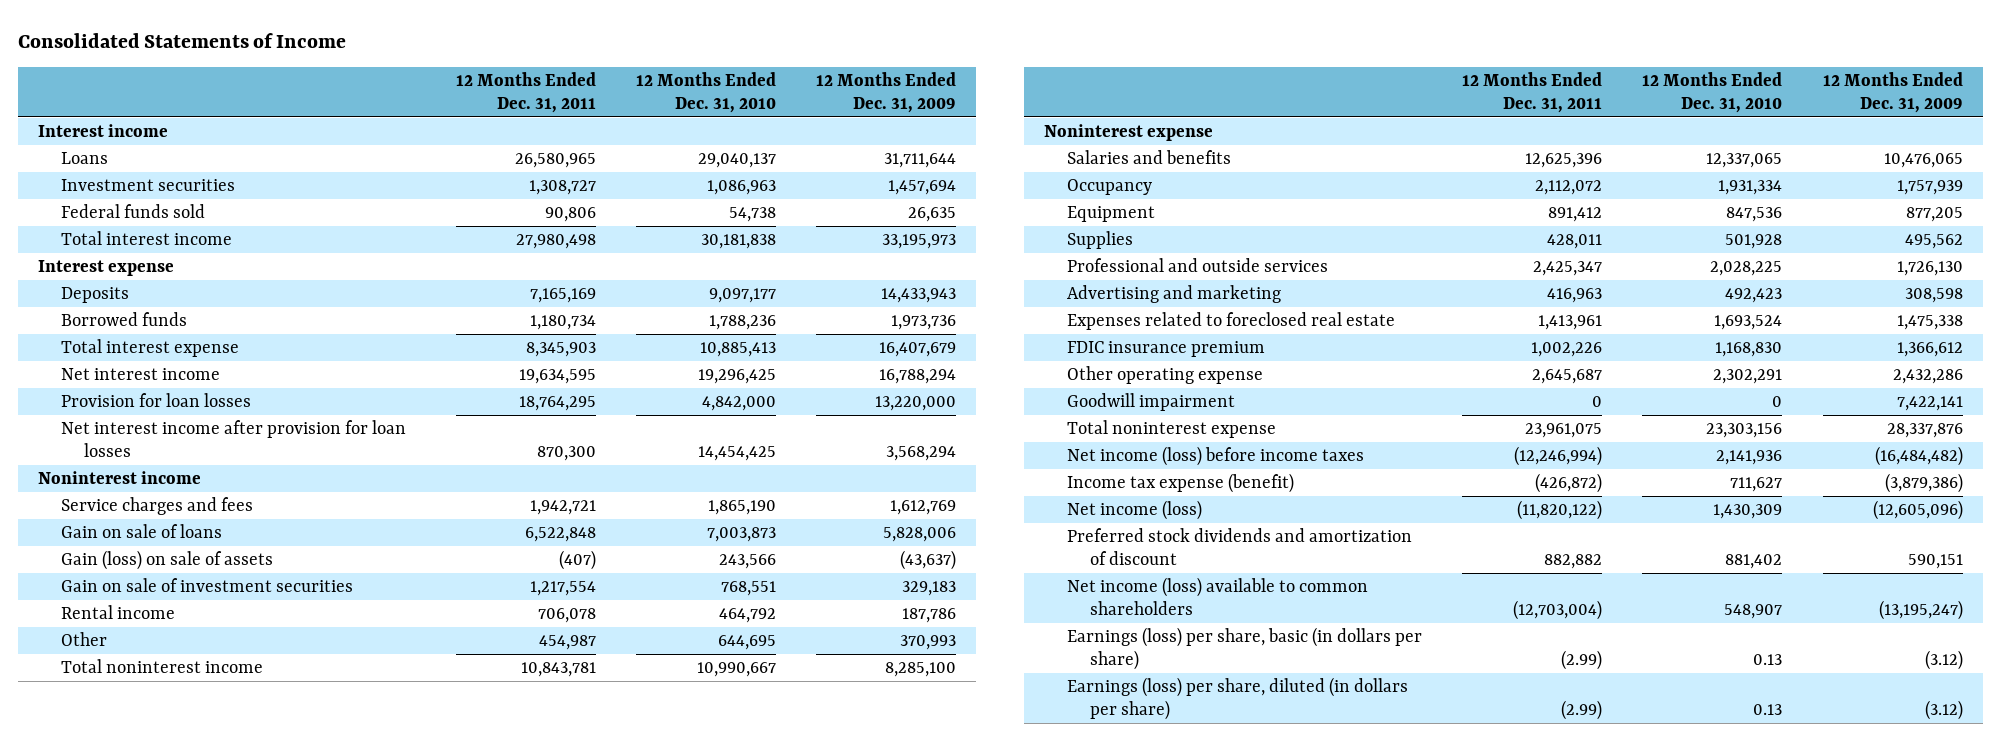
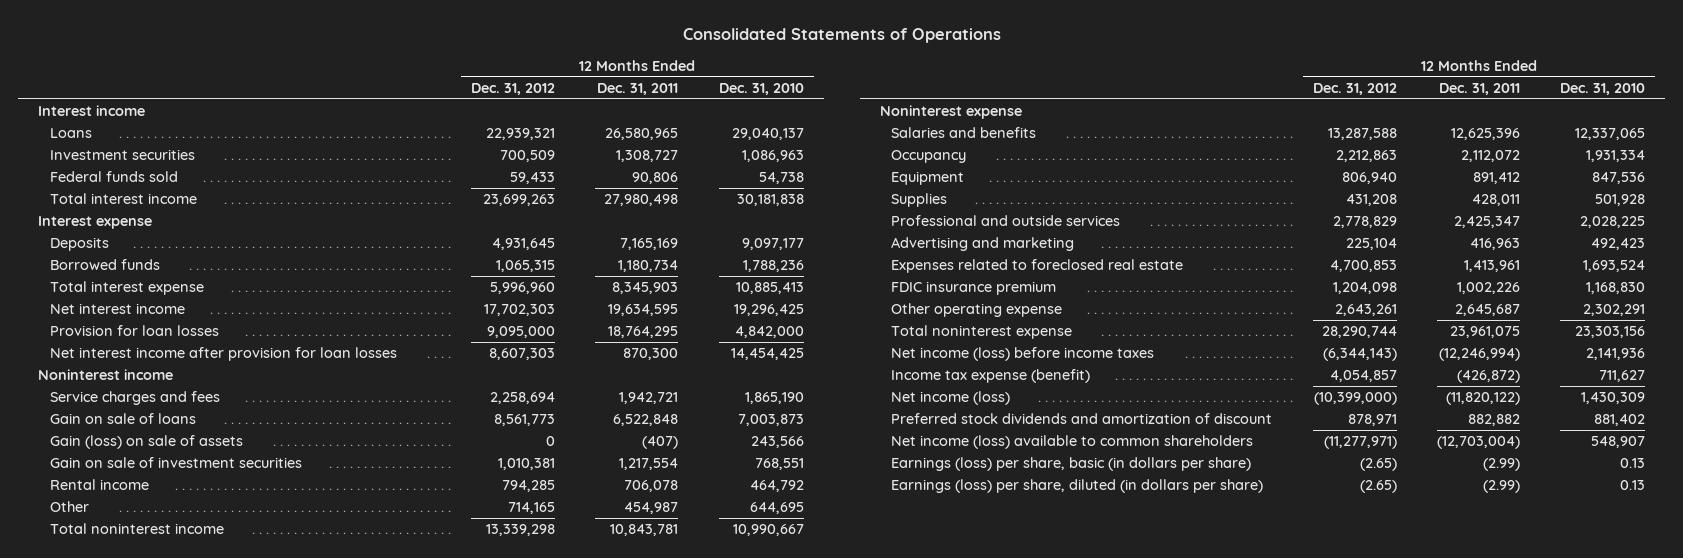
- Consolidated Statements of Income
+ Consolidated Statements of Operations
- | 12 Months Ended Dec. 31, 2011 | 12 Months Ended Dec. 31, 2010 | 12 Months Ended Dec. 31, 2009
+ | 12 Months Ended Dec. 31, 2012 | 12 Months Ended Dec. 31, 2011 | 12 Months Ended Dec. 31, 2010
- Goodwill impairment | 0 | 0 | 7,422,141

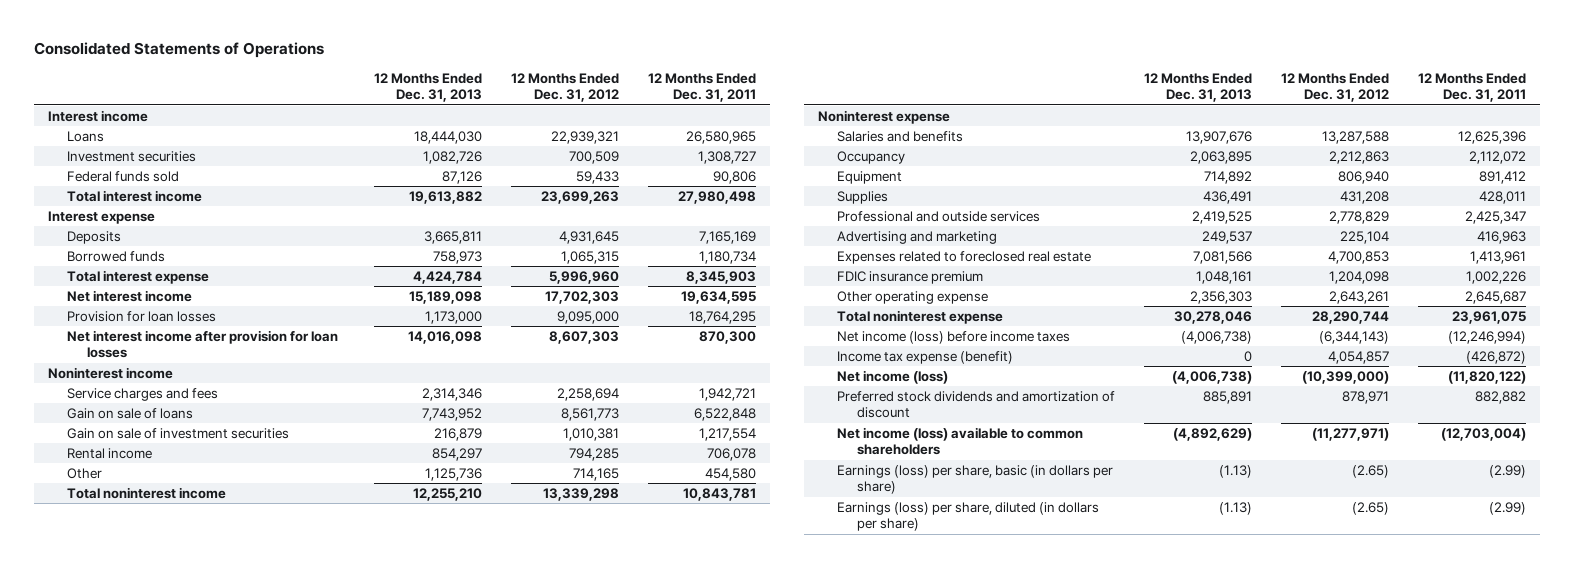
- | 12 Months Ended Dec. 31, 2012 | 12 Months Ended Dec. 31, 2011 | 12 Months Ended Dec. 31, 2010
+ | 12 Months Ended Dec. 31, 2013 | 12 Months Ended Dec. 31, 2012 | 12 Months Ended Dec. 31, 2011
- Gain (loss) on sale of assets | 0 | (407) | 243,566
- Other | 714,165 | 454,987 | 644,695
+ Other | 1,125,736 | 714,165 | 454,580

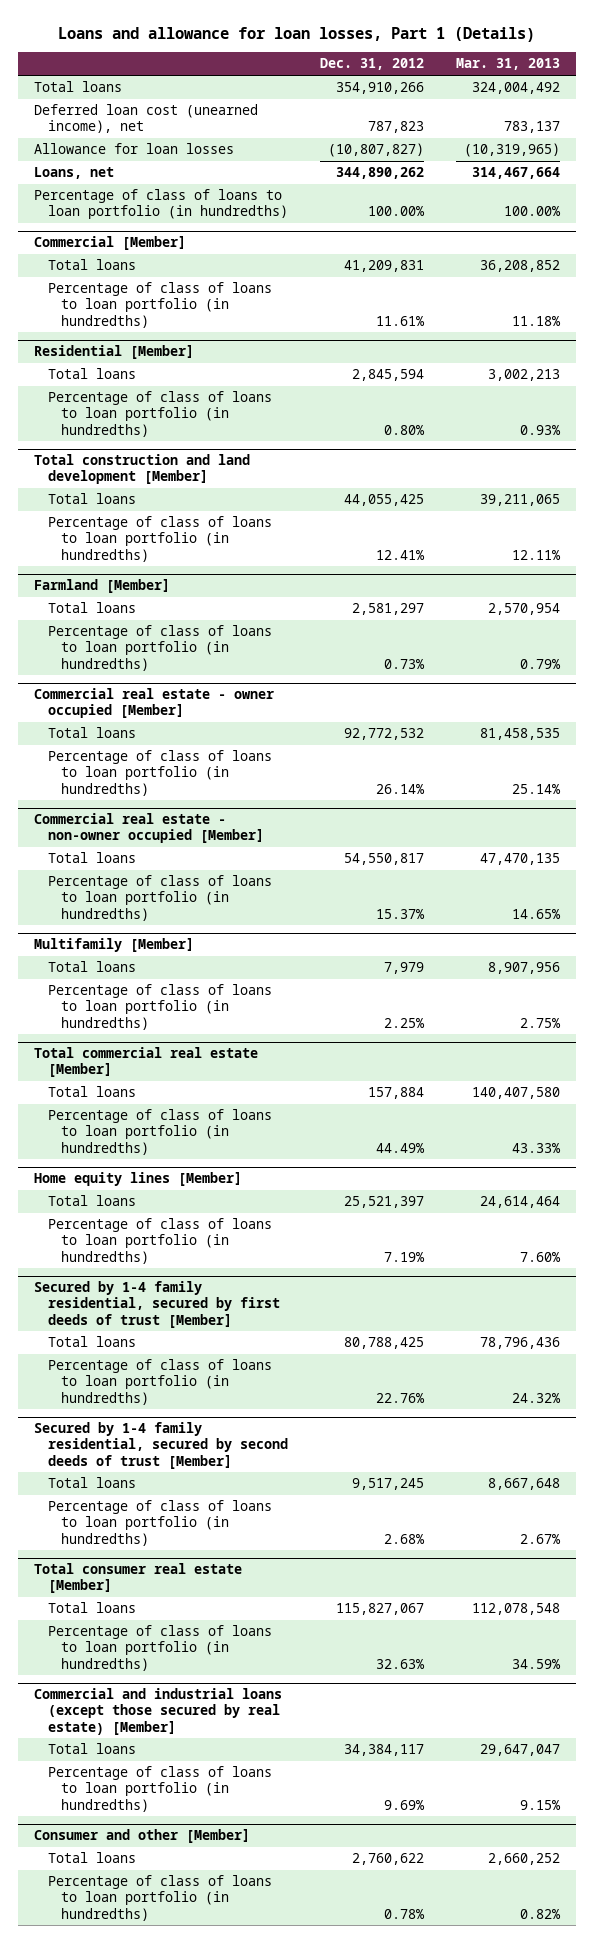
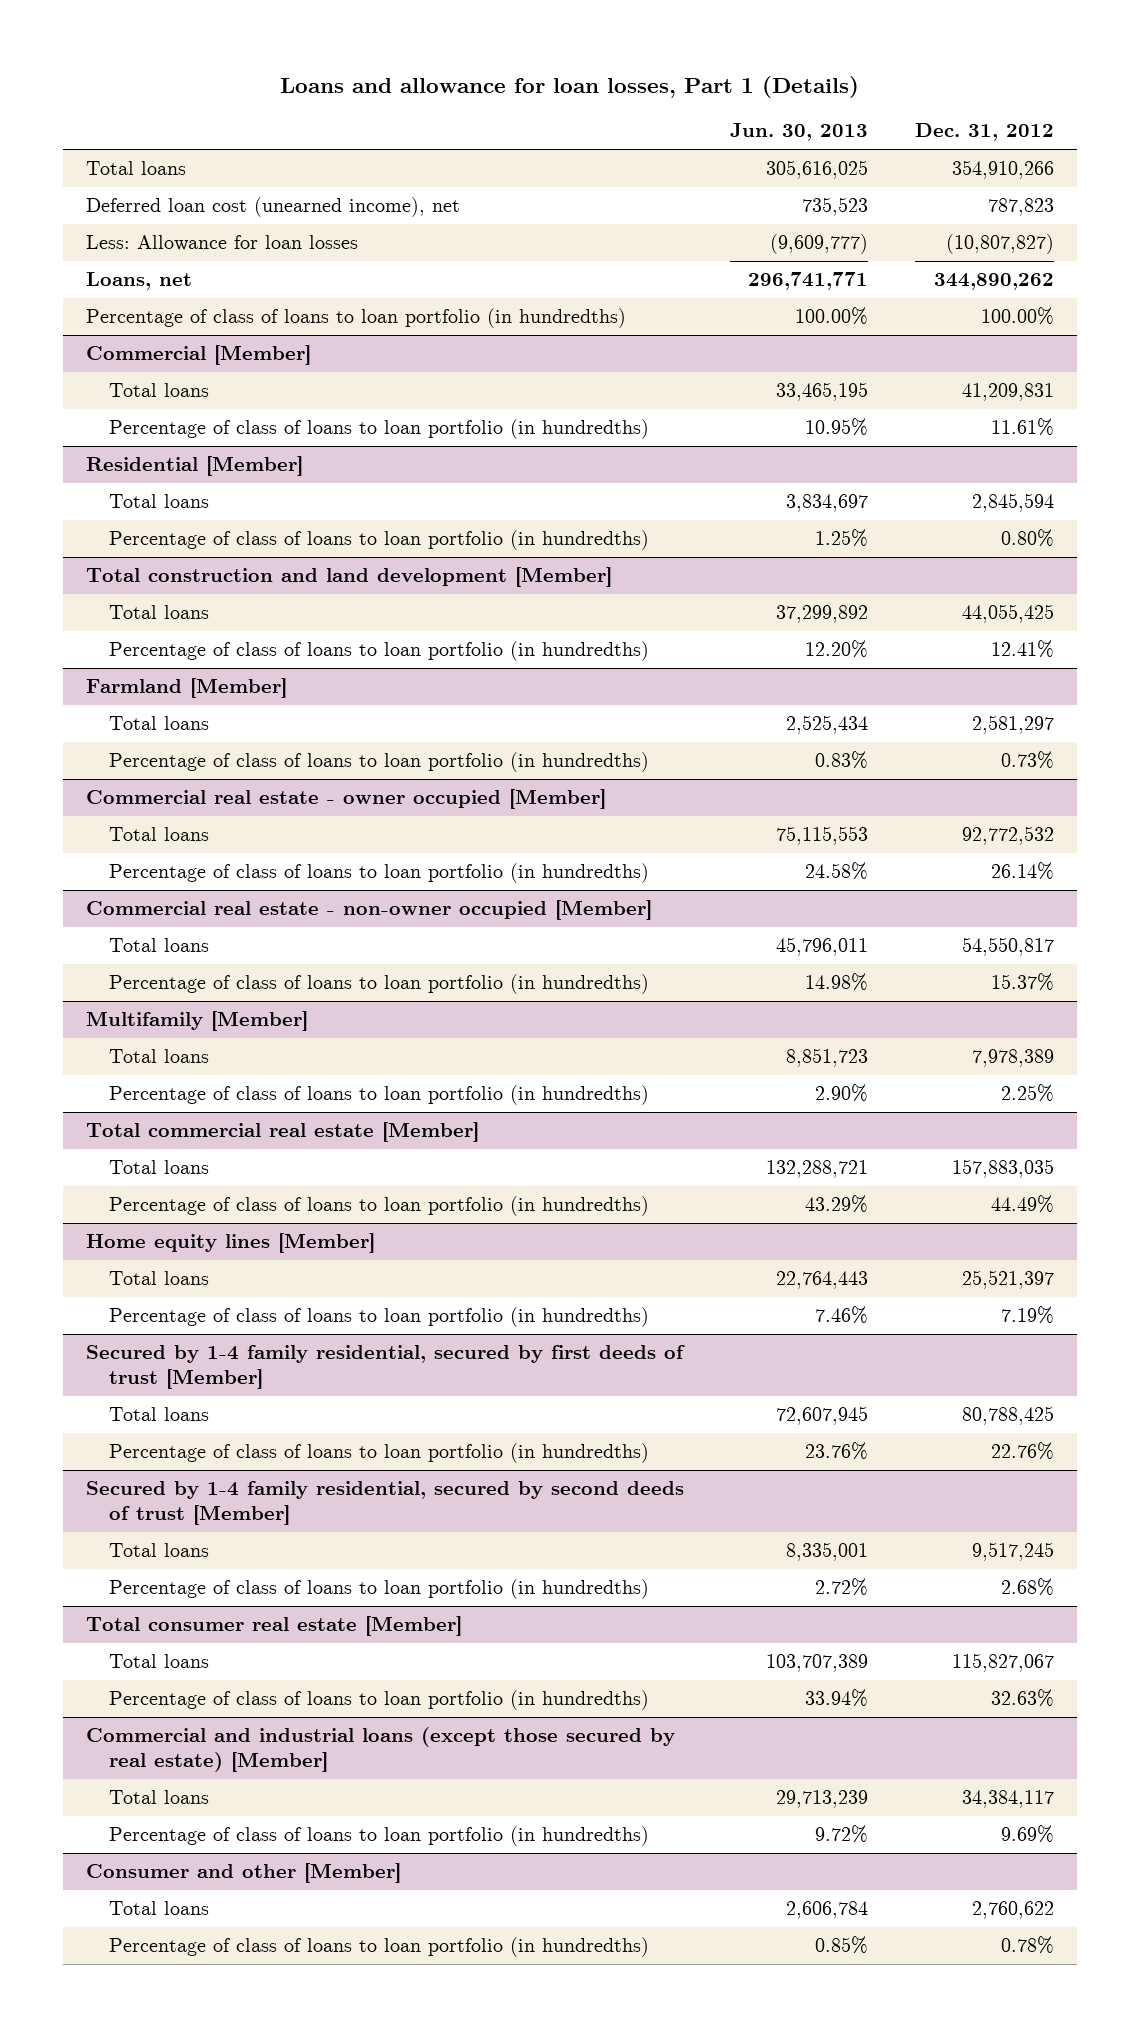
- | Dec. 31, 2012 | Mar. 31, 2013
+ | Jun. 30, 2013 | Dec. 31, 2012
- Allowance for loan losses | (10,807,827) | (10,319,965)
+ Less: Allowance for loan losses | (9,609,777) | (10,807,827)
@ Multifamily [Member]
- Total loans | 7,979 | 8,907,956
+ Total loans | 8,851,723 | 7,978,389
@ Total commercial real estate [Member]
- Total loans | 157,884 | 140,407,580
+ Total loans | 132,288,721 | 157,883,035

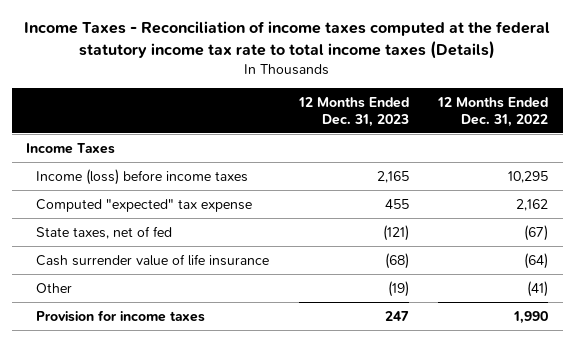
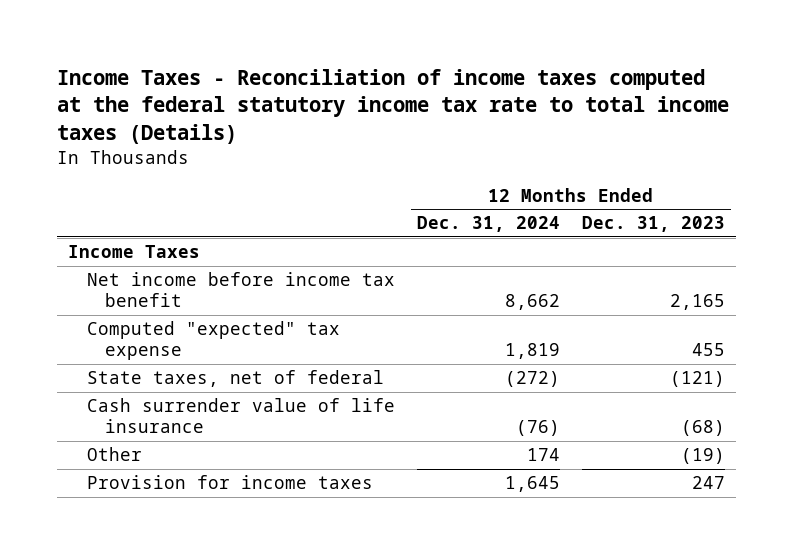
- | 12 Months Ended Dec. 31, 2023 | 12 Months Ended Dec. 31, 2022
+ | 12 Months Ended Dec. 31, 2024 | 12 Months Ended Dec. 31, 2023
- Income (loss) before income taxes | 2,165 | 10,295
+ Net income before income tax benefit | 8,662 | 2,165
- State taxes, net of fed | (121) | (67)
+ State taxes, net of federal | (272) | (121)

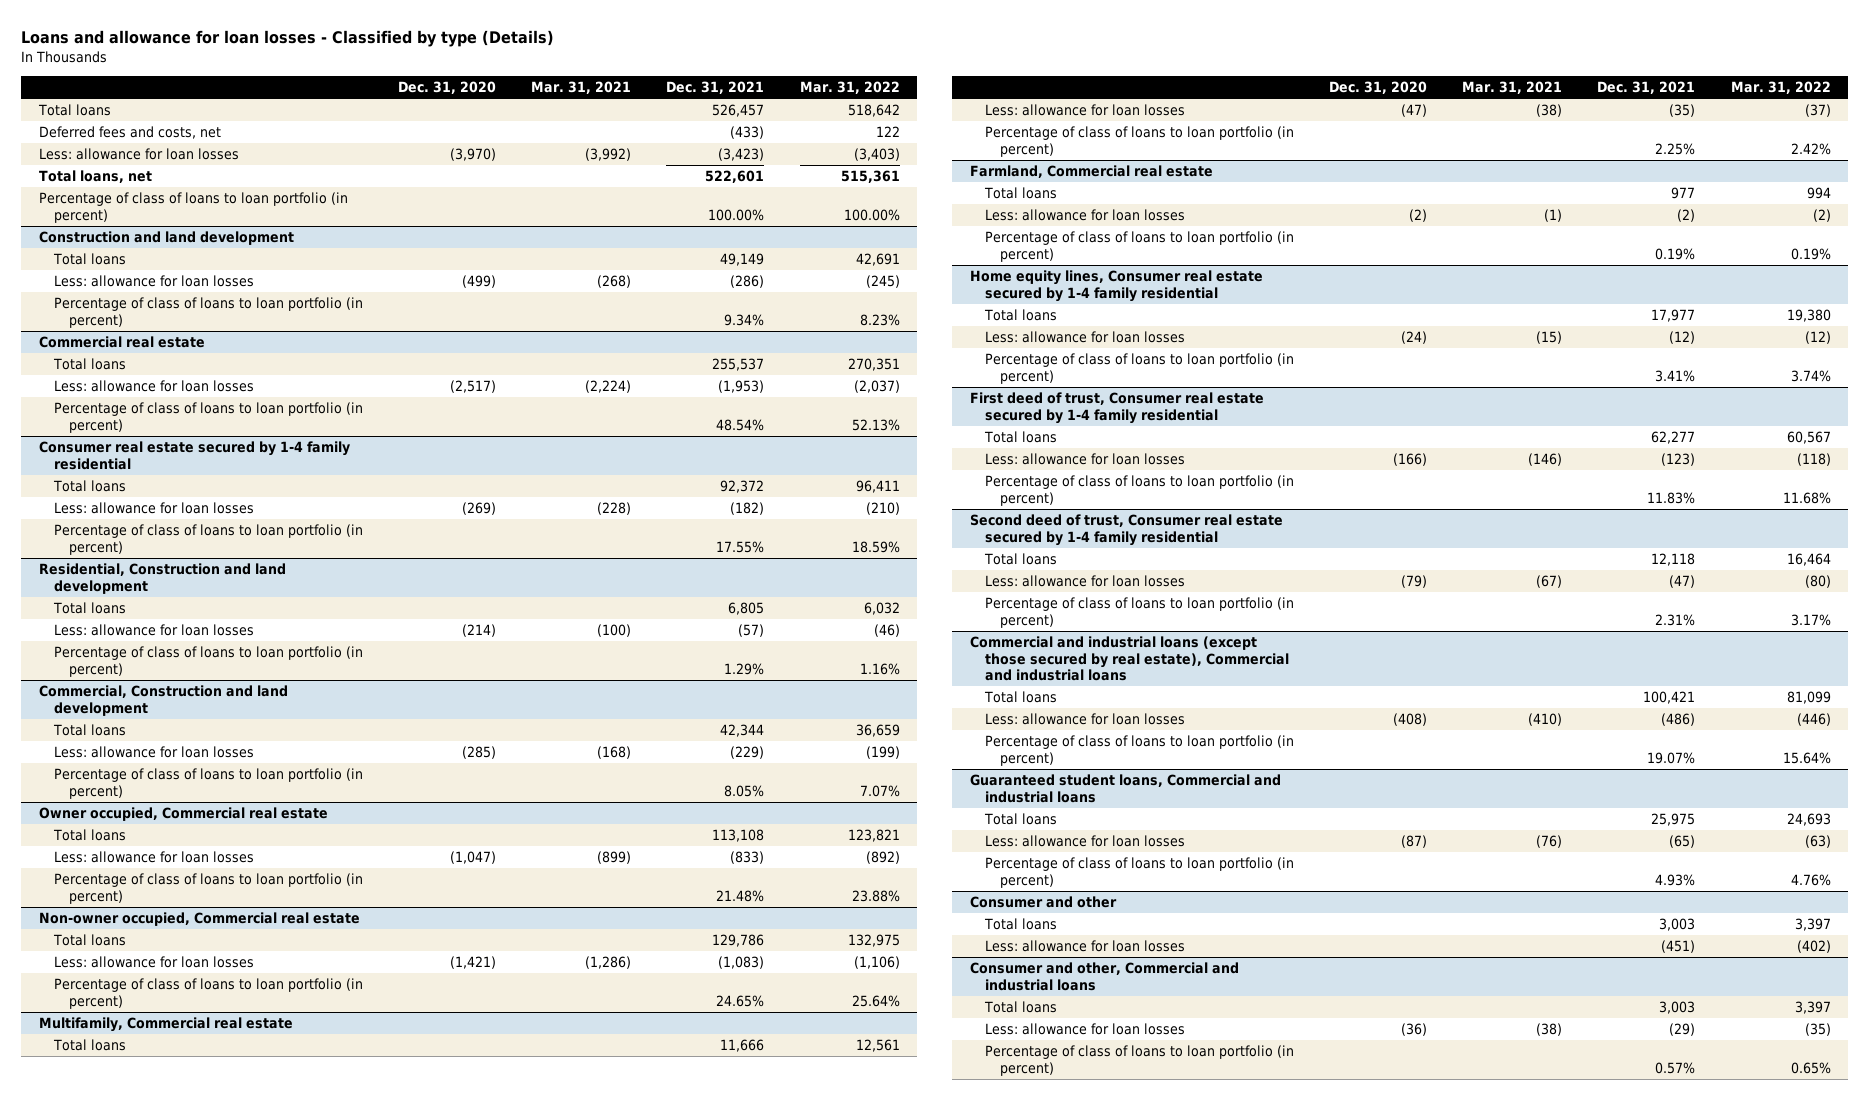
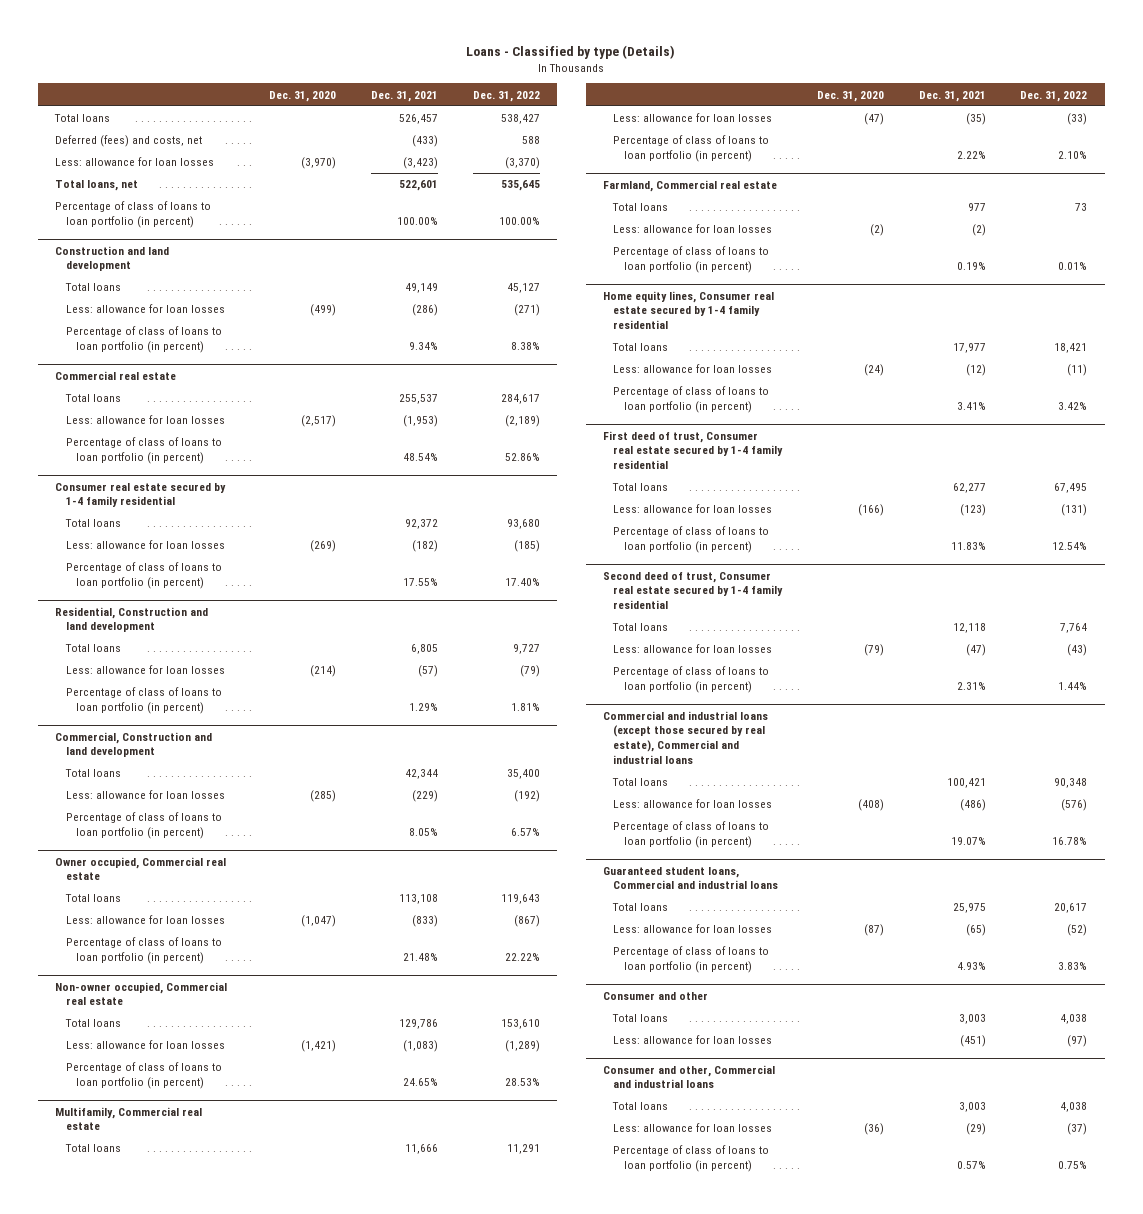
- Loans and allowance for loan losses - Classified by type (Details)
+ Loans - Classified by type (Details)
- | Dec. 31, 2020 | Mar. 31, 2021 | Dec. 31, 2021 | Mar. 31, 2022
+ | Dec. 31, 2020 | Dec. 31, 2021 | Dec. 31, 2022
- Deferred fees and costs, net | | | (433) | 122
+ Deferred (fees) and costs, net | | (433) | 588
@ Multifamily, Commercial real estate
- Percentage of class of loans to loan portfolio (in percent) | | | 2.25% | 2.42%
+ Percentage of class of loans to loan portfolio (in percent) | | 2.22% | 2.10%

